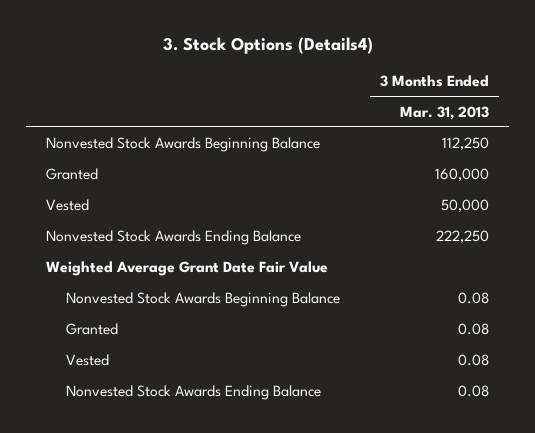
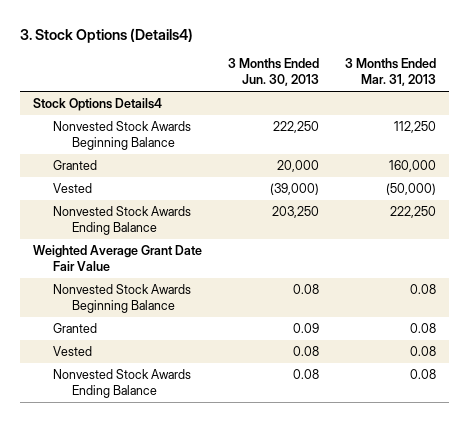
- | 3 Months Ended Mar. 31, 2013
+ | 3 Months Ended Jun. 30, 2013 | 3 Months Ended Mar. 31, 2013
+ Stock Options Details4
- Vested | 50,000
+ Vested | (39,000) | (50,000)

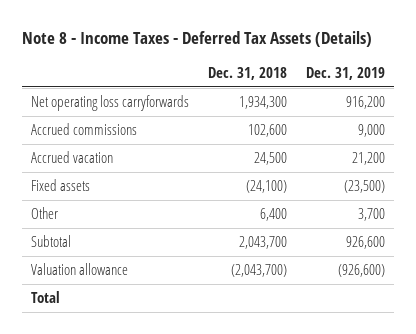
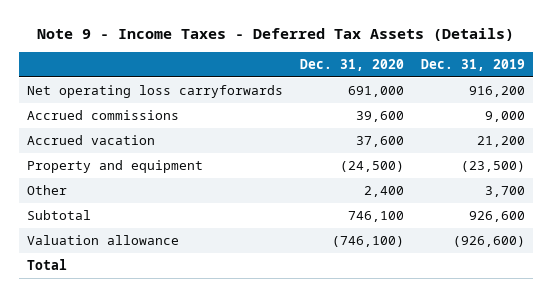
- Note 8 - Income Taxes - Deferred Tax Assets (Details)
+ Note 9 - Income Taxes - Deferred Tax Assets (Details)
- | Dec. 31, 2018 | Dec. 31, 2019
+ | Dec. 31, 2020 | Dec. 31, 2019
- Fixed assets | (24,100) | (23,500)
+ Property and equipment | (24,500) | (23,500)

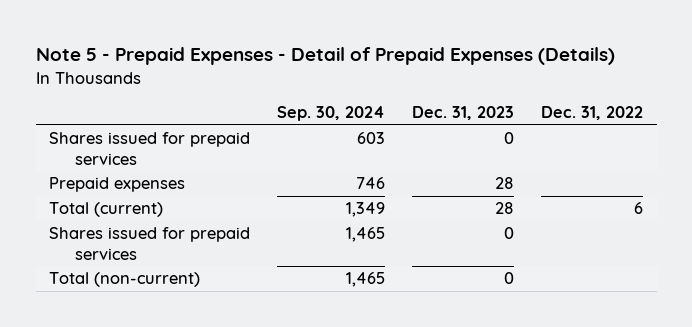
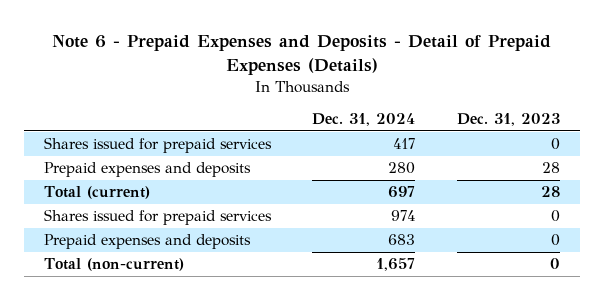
- Note 5 - Prepaid Expenses - Detail of Prepaid Expenses (Details)
+ Note 6 - Prepaid Expenses and Deposits - Detail of Prepaid Expenses (Details)
- | Sep. 30, 2024 | Dec. 31, 2023 | Dec. 31, 2022
+ | Dec. 31, 2024 | Dec. 31, 2023
- Prepaid expenses | 746 | 28 |
+ Prepaid expenses and deposits | 280 | 28
+ Prepaid expenses and deposits | 683 | 0

